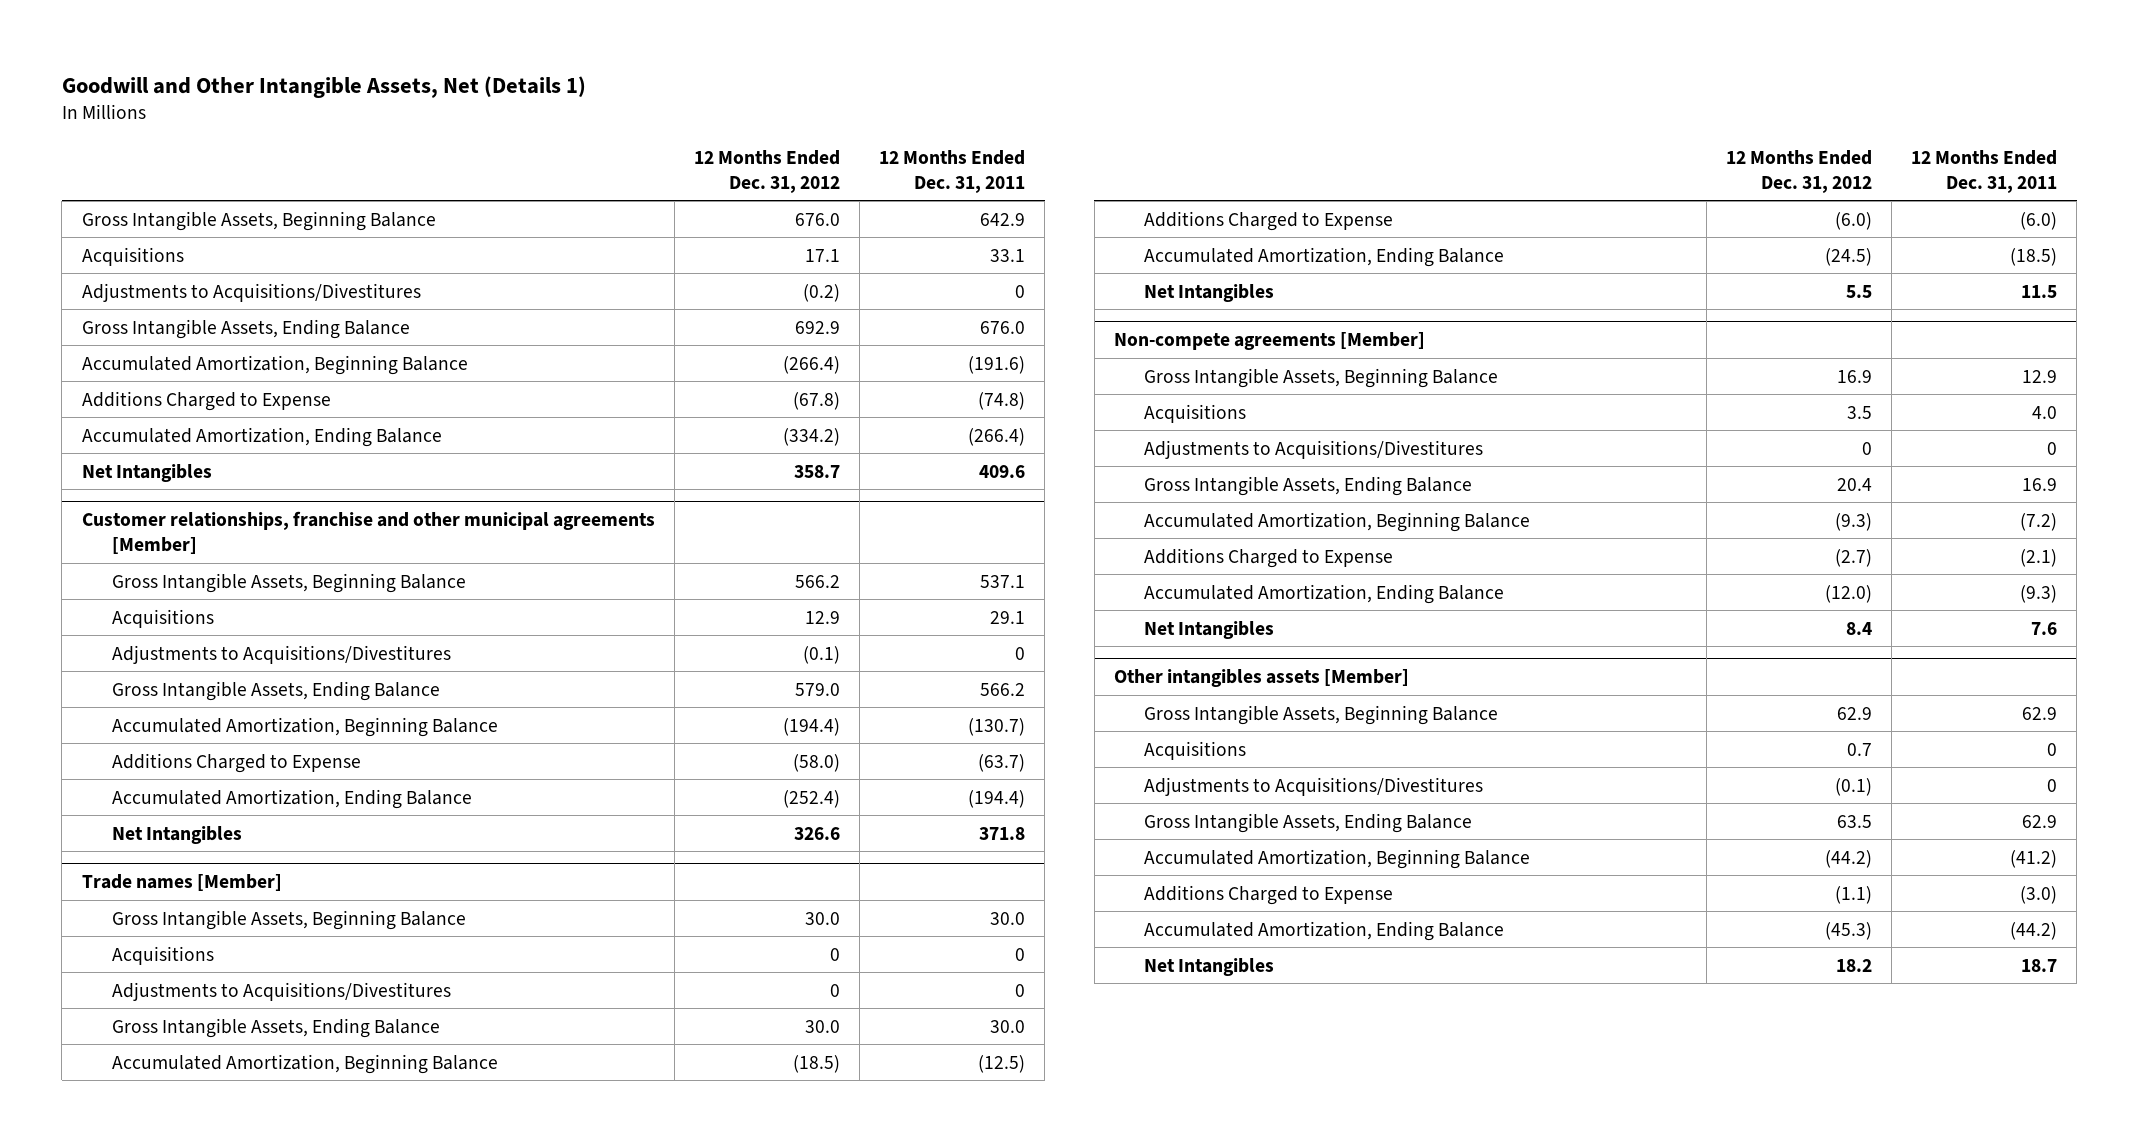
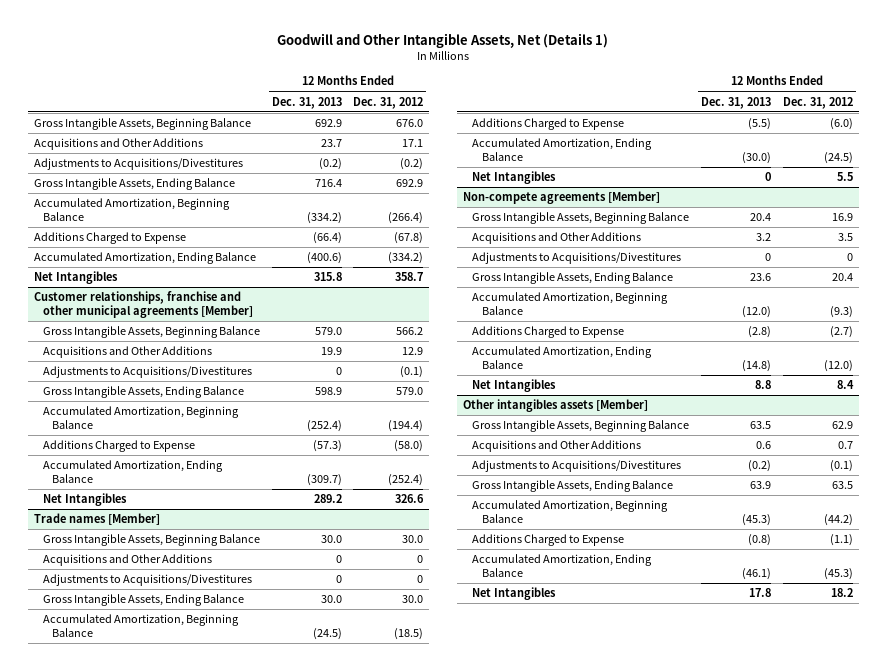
- | 12 Months Ended Dec. 31, 2012 | 12 Months Ended Dec. 31, 2011
+ | 12 Months Ended Dec. 31, 2013 | 12 Months Ended Dec. 31, 2012
- Acquisitions | 17.1 | 33.1
+ Acquisitions and Other Additions | 23.7 | 17.1
@ Customer relationships, franchise and other municipal agreements [Member]
- Acquisitions | 12.9 | 29.1
+ Acquisitions and Other Additions | 19.9 | 12.9
@ Trade names [Member]
- Acquisitions | 0 | 0
+ Acquisitions and Other Additions | 0 | 0
@ Non-compete agreements [Member]
- Acquisitions | 3.5 | 4.0
+ Acquisitions and Other Additions | 3.2 | 3.5
@ Other intangibles assets [Member]
- Acquisitions | 0.7 | 0
+ Acquisitions and Other Additions | 0.6 | 0.7

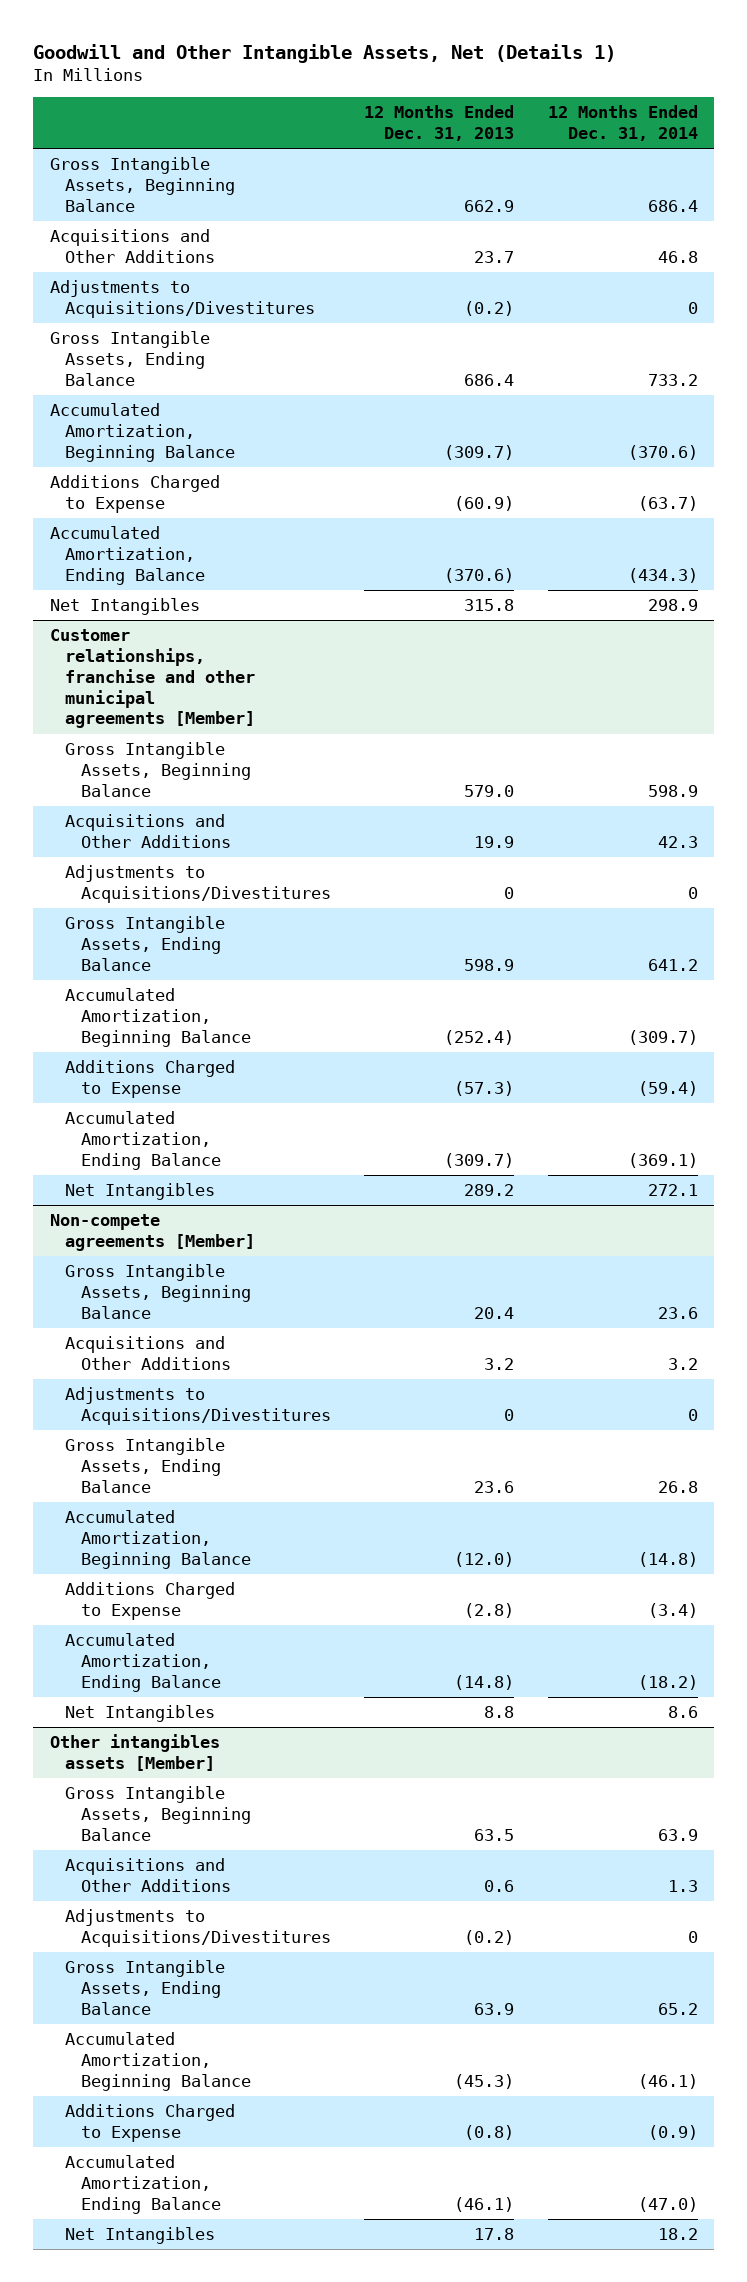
- | 12 Months Ended Dec. 31, 2013 | 12 Months Ended Dec. 31, 2012
+ | 12 Months Ended Dec. 31, 2013 | 12 Months Ended Dec. 31, 2014
- Gross Intangible Assets, Beginning Balance | 692.9 | 676.0
+ Gross Intangible Assets, Beginning Balance | 662.9 | 686.4
- Gross Intangible Assets, Ending Balance | 716.4 | 692.9
- Accumulated Amortization, Beginning Balance | (334.2) | (266.4)
- Additions Charged to Expense | (66.4) | (67.8)
- Accumulated Amortization, Ending Balance | (400.6) | (334.2)
+ Gross Intangible Assets, Ending Balance | 686.4 | 733.2
+ Accumulated Amortization, Beginning Balance | (309.7) | (370.6)
+ Additions Charged to Expense | (60.9) | (63.7)
+ Accumulated Amortization, Ending Balance | (370.6) | (434.3)
- Trade names [Member]
- Gross Intangible Assets, Beginning Balance | 30.0 | 30.0
- Acquisitions and Other Additions | 0 | 0
- Adjustments to Acquisitions/Divestitures | 0 | 0
- Gross Intangible Assets, Ending Balance | 30.0 | 30.0
- Accumulated Amortization, Beginning Balance | (24.5) | (18.5)
- Additions Charged to Expense | (5.5) | (6.0)
- Accumulated Amortization, Ending Balance | (30.0) | (24.5)
- Net Intangibles | 0 | 5.5

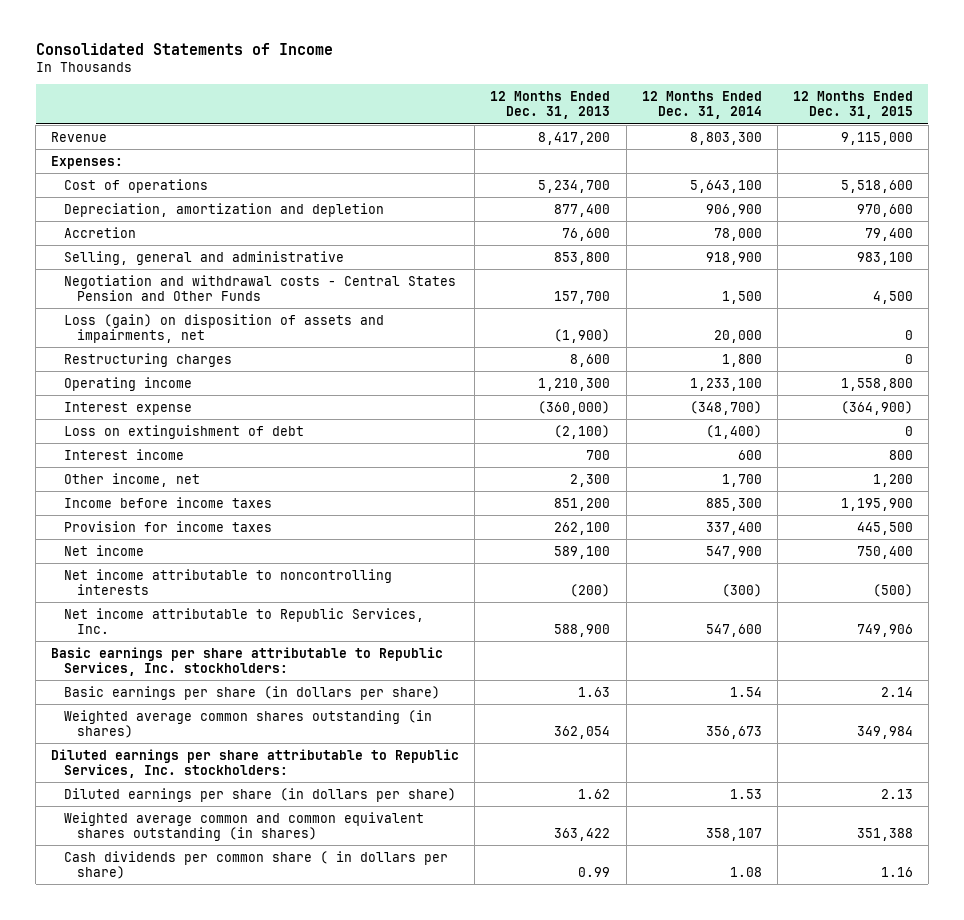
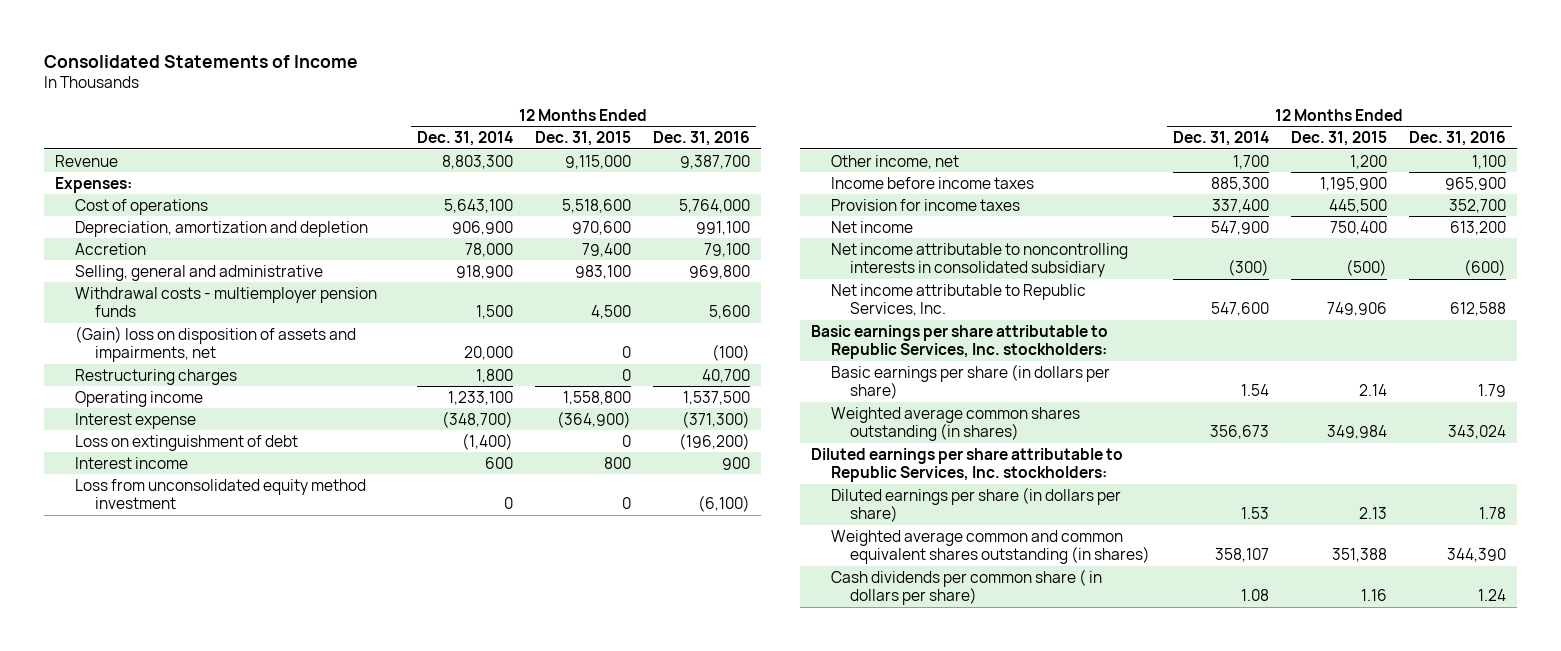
- | 12 Months Ended Dec. 31, 2013 | 12 Months Ended Dec. 31, 2014 | 12 Months Ended Dec. 31, 2015
+ | 12 Months Ended Dec. 31, 2014 | 12 Months Ended Dec. 31, 2015 | 12 Months Ended Dec. 31, 2016
- Negotiation and withdrawal costs - Central States Pension and Other Funds | 157,700 | 1,500 | 4,500
- Loss (gain) on disposition of assets and impairments, net | (1,900) | 20,000 | 0
+ Withdrawal costs - multiemployer pension funds | 1,500 | 4,500 | 5,600
+ (Gain) loss on disposition of assets and impairments, net | 20,000 | 0 | (100)
+ Loss from unconsolidated equity method investment | 0 | 0 | (6,100)
- Net income attributable to noncontrolling interests | (200) | (300) | (500)
+ Net income attributable to noncontrolling interests in consolidated subsidiary | (300) | (500) | (600)

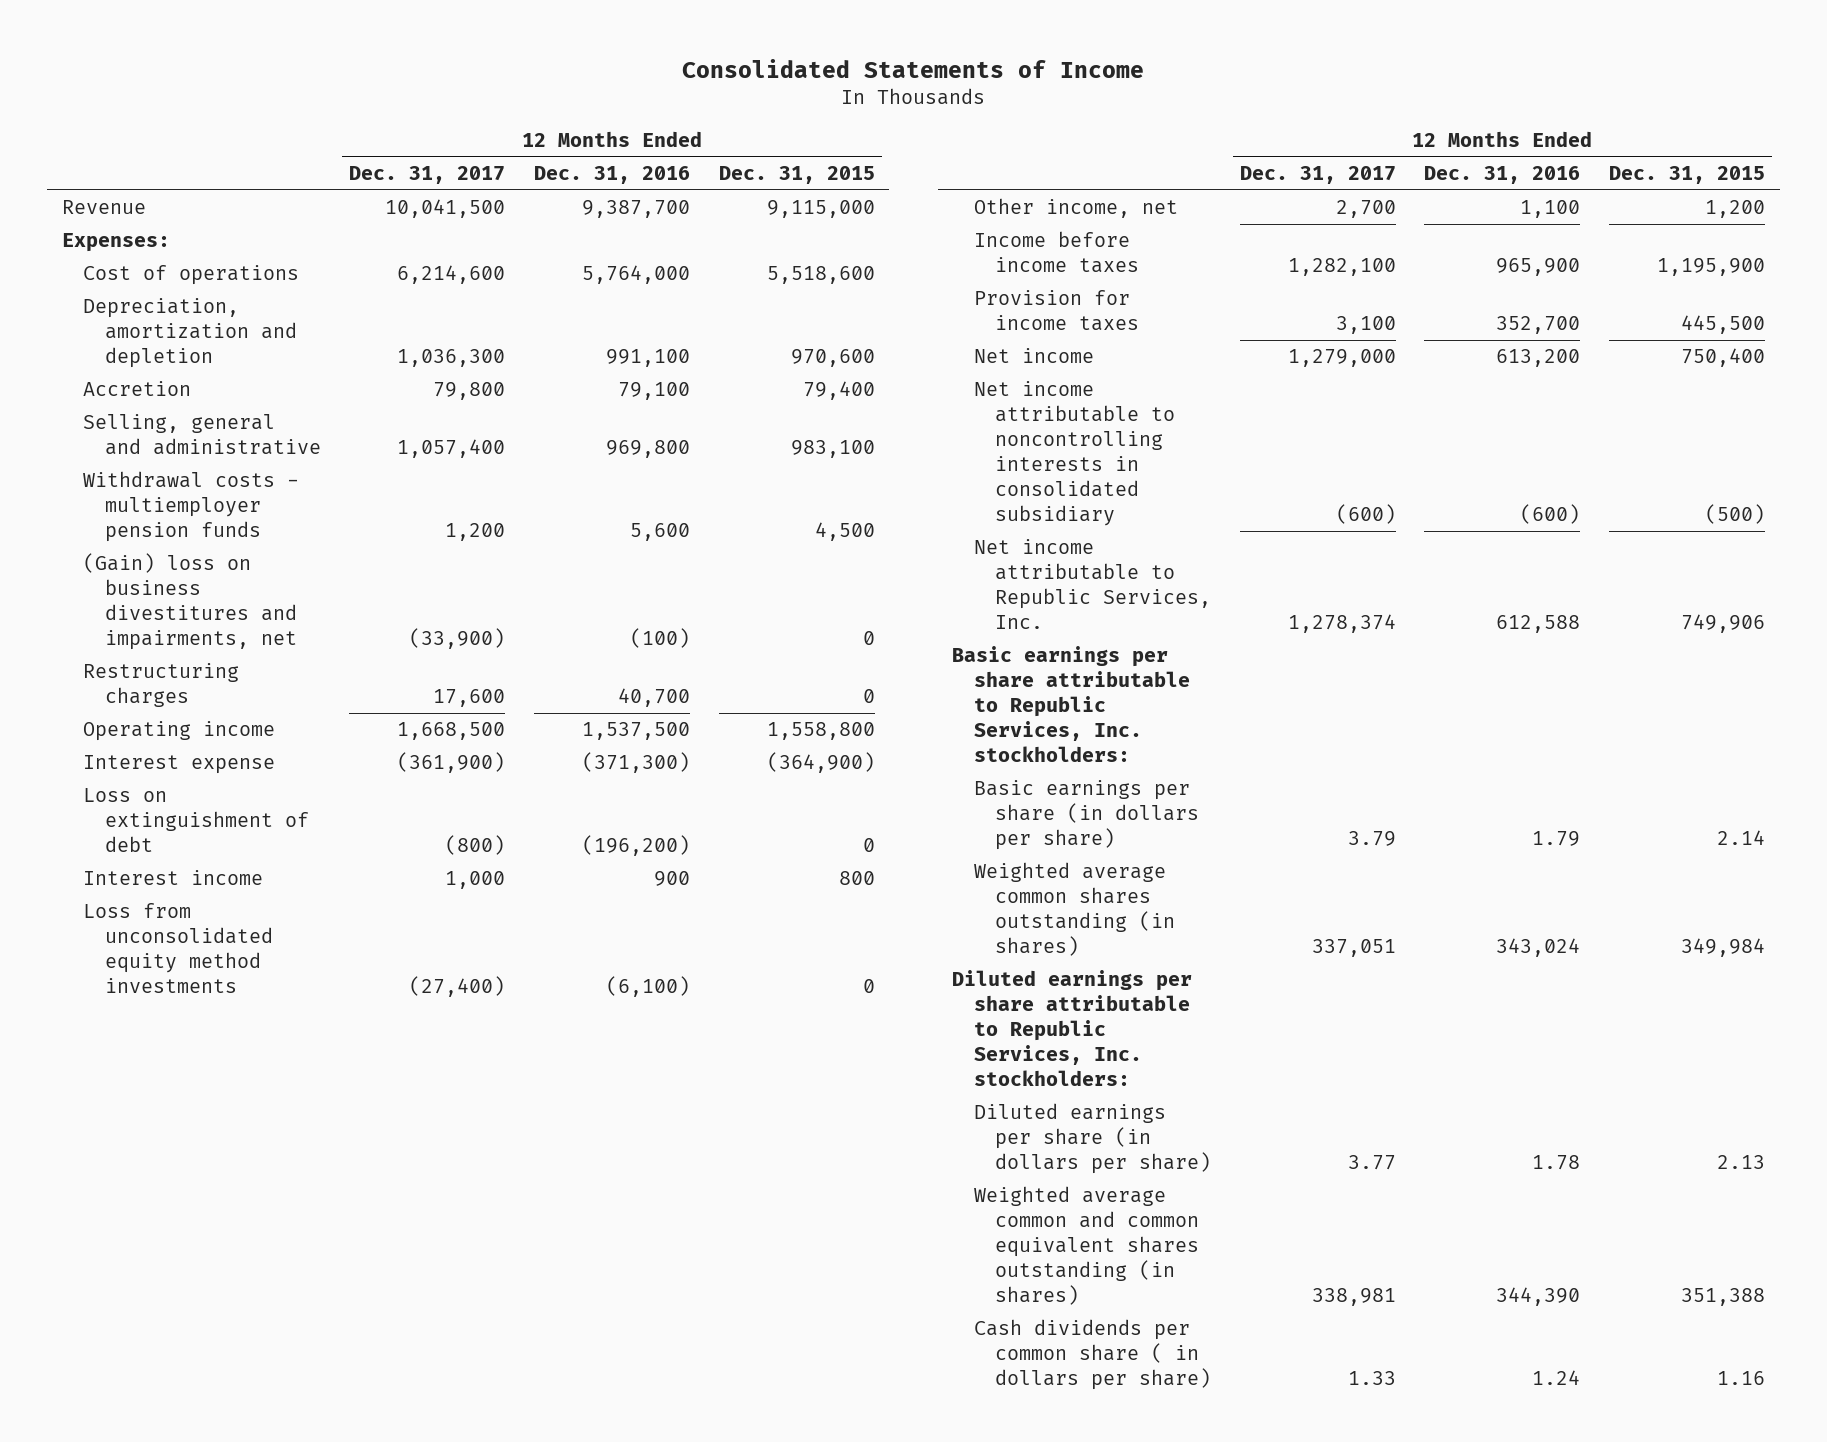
- | 12 Months Ended Dec. 31, 2014 | 12 Months Ended Dec. 31, 2015 | 12 Months Ended Dec. 31, 2016
+ | 12 Months Ended Dec. 31, 2017 | 12 Months Ended Dec. 31, 2016 | 12 Months Ended Dec. 31, 2015
- (Gain) loss on disposition of assets and impairments, net | 20,000 | 0 | (100)
+ (Gain) loss on business divestitures and impairments, net | (33,900) | (100) | 0
- Loss from unconsolidated equity method investment | 0 | 0 | (6,100)
+ Loss from unconsolidated equity method investments | (27,400) | (6,100) | 0

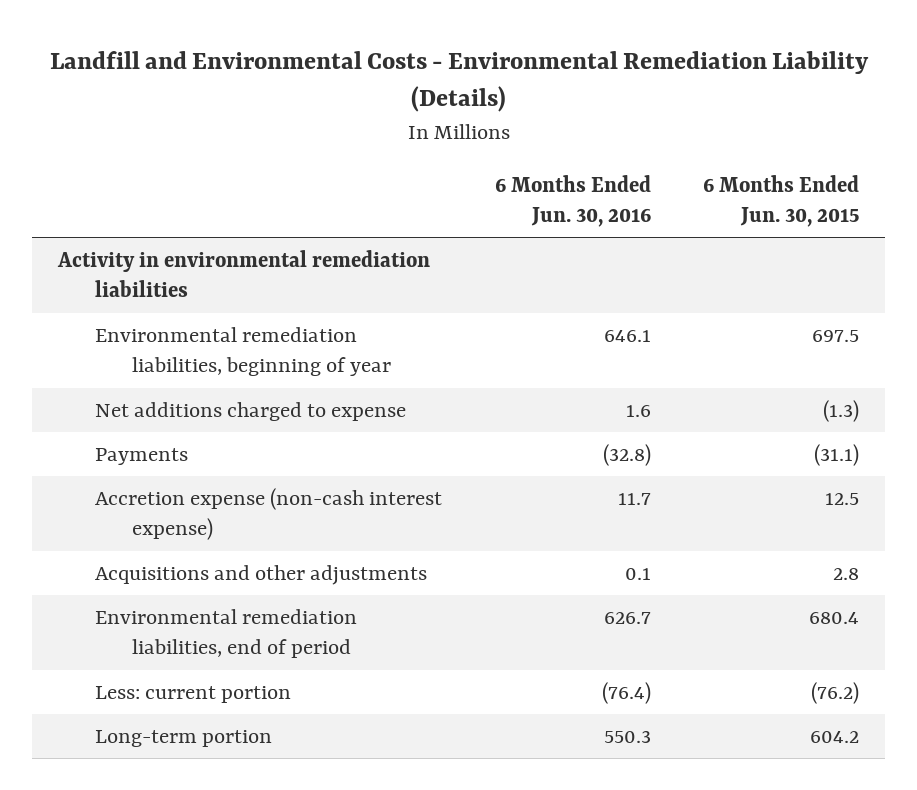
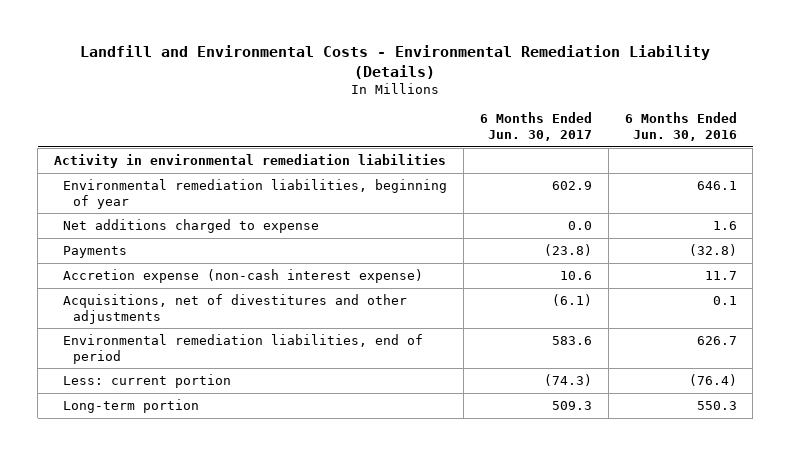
- | 6 Months Ended Jun. 30, 2016 | 6 Months Ended Jun. 30, 2015
+ | 6 Months Ended Jun. 30, 2017 | 6 Months Ended Jun. 30, 2016
- Acquisitions and other adjustments | 0.1 | 2.8
+ Acquisitions, net of divestitures and other adjustments | (6.1) | 0.1

